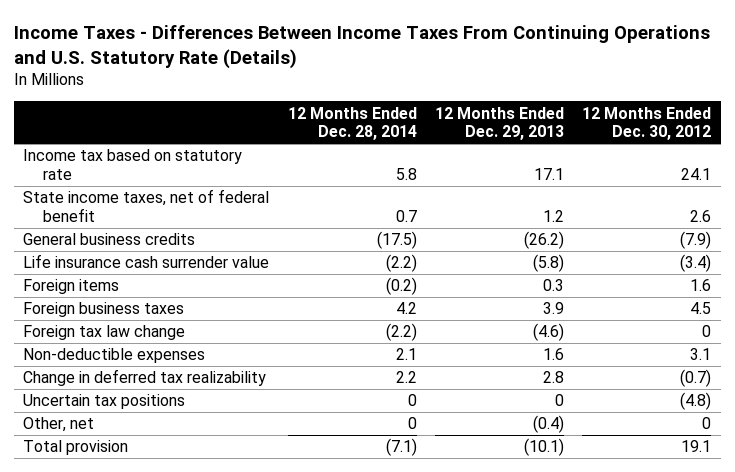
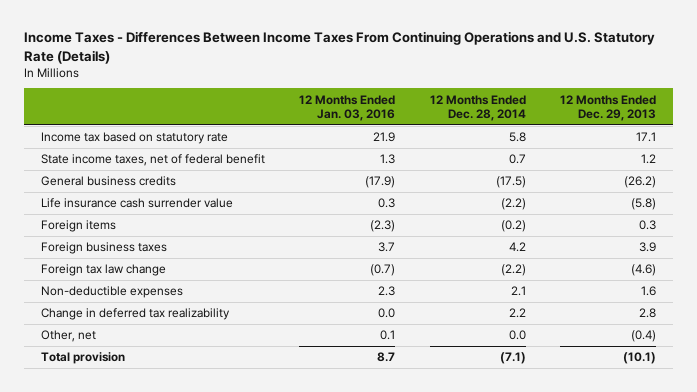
- | 12 Months Ended Dec. 28, 2014 | 12 Months Ended Dec. 29, 2013 | 12 Months Ended Dec. 30, 2012
+ | 12 Months Ended Jan. 03, 2016 | 12 Months Ended Dec. 28, 2014 | 12 Months Ended Dec. 29, 2013
- Uncertain tax positions | 0 | 0 | (4.8)
- Other, net | 0 | (0.4) | 0
+ Other, net | 0.1 | 0.0 | (0.4)

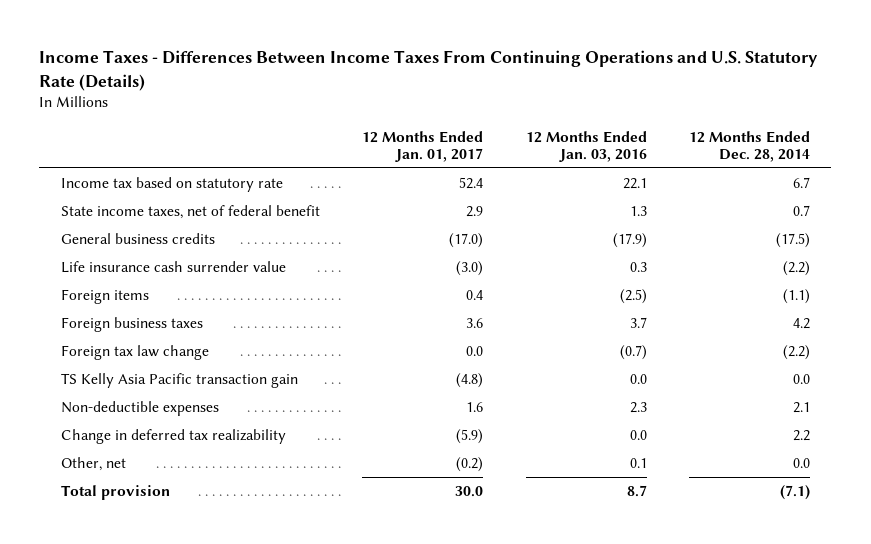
- | 12 Months Ended Jan. 03, 2016 | 12 Months Ended Dec. 28, 2014 | 12 Months Ended Dec. 29, 2013
+ | 12 Months Ended Jan. 01, 2017 | 12 Months Ended Jan. 03, 2016 | 12 Months Ended Dec. 28, 2014
- Income tax based on statutory rate | 21.9 | 5.8 | 17.1
+ Income tax based on statutory rate | 52.4 | 22.1 | 6.7
- Foreign items | (2.3) | (0.2) | 0.3
+ Foreign items | 0.4 | (2.5) | (1.1)
+ TS Kelly Asia Pacific transaction gain | (4.8) | 0.0 | 0.0

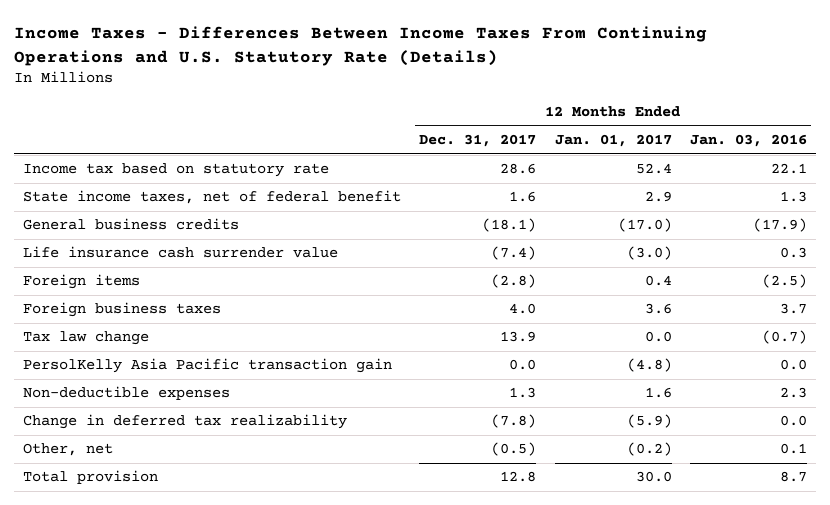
- | 12 Months Ended Jan. 01, 2017 | 12 Months Ended Jan. 03, 2016 | 12 Months Ended Dec. 28, 2014
+ | 12 Months Ended Dec. 31, 2017 | 12 Months Ended Jan. 01, 2017 | 12 Months Ended Jan. 03, 2016
- Foreign tax law change | 0.0 | (0.7) | (2.2)
- TS Kelly Asia Pacific transaction gain | (4.8) | 0.0 | 0.0
+ Tax law change | 13.9 | 0.0 | (0.7)
+ PersolKelly Asia Pacific transaction gain | 0.0 | (4.8) | 0.0

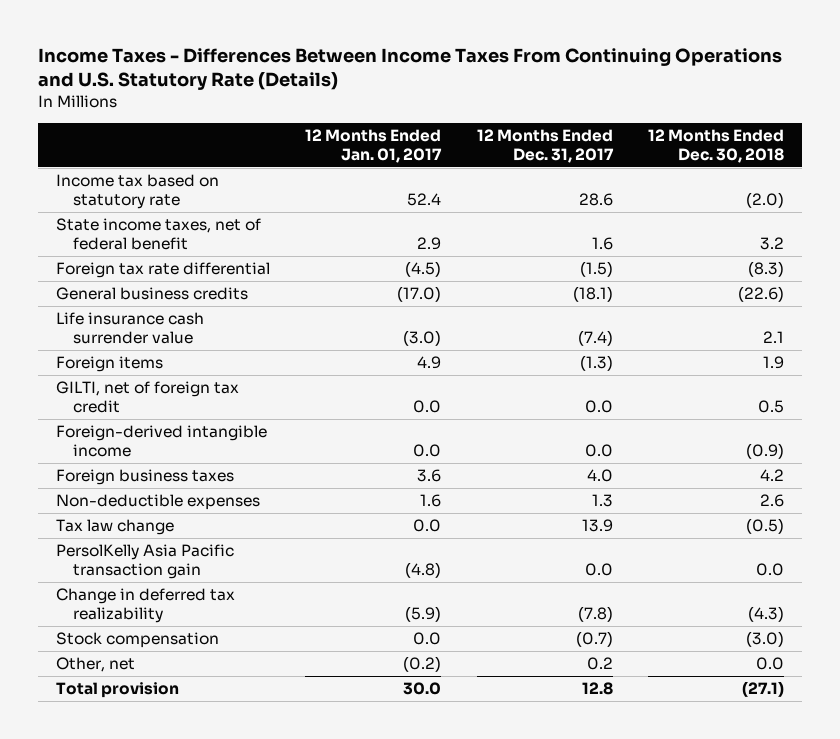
- | 12 Months Ended Dec. 31, 2017 | 12 Months Ended Jan. 01, 2017 | 12 Months Ended Jan. 03, 2016
+ | 12 Months Ended Jan. 01, 2017 | 12 Months Ended Dec. 31, 2017 | 12 Months Ended Dec. 30, 2018
+ Foreign tax rate differential | (4.5) | (1.5) | (8.3)
- Foreign items | (2.8) | 0.4 | (2.5)
+ Foreign items | 4.9 | (1.3) | 1.9
+ GILTI, net of foreign tax credit | 0.0 | 0.0 | 0.5
+ Foreign-derived intangible income | 0.0 | 0.0 | (0.9)
moved up: Non-deductible expenses | 1.6 | 1.3 | 2.6
- Other, net | (0.5) | (0.2) | 0.1
+ Stock compensation | 0.0 | (0.7) | (3.0)
+ Other, net | (0.2) | 0.2 | 0.0

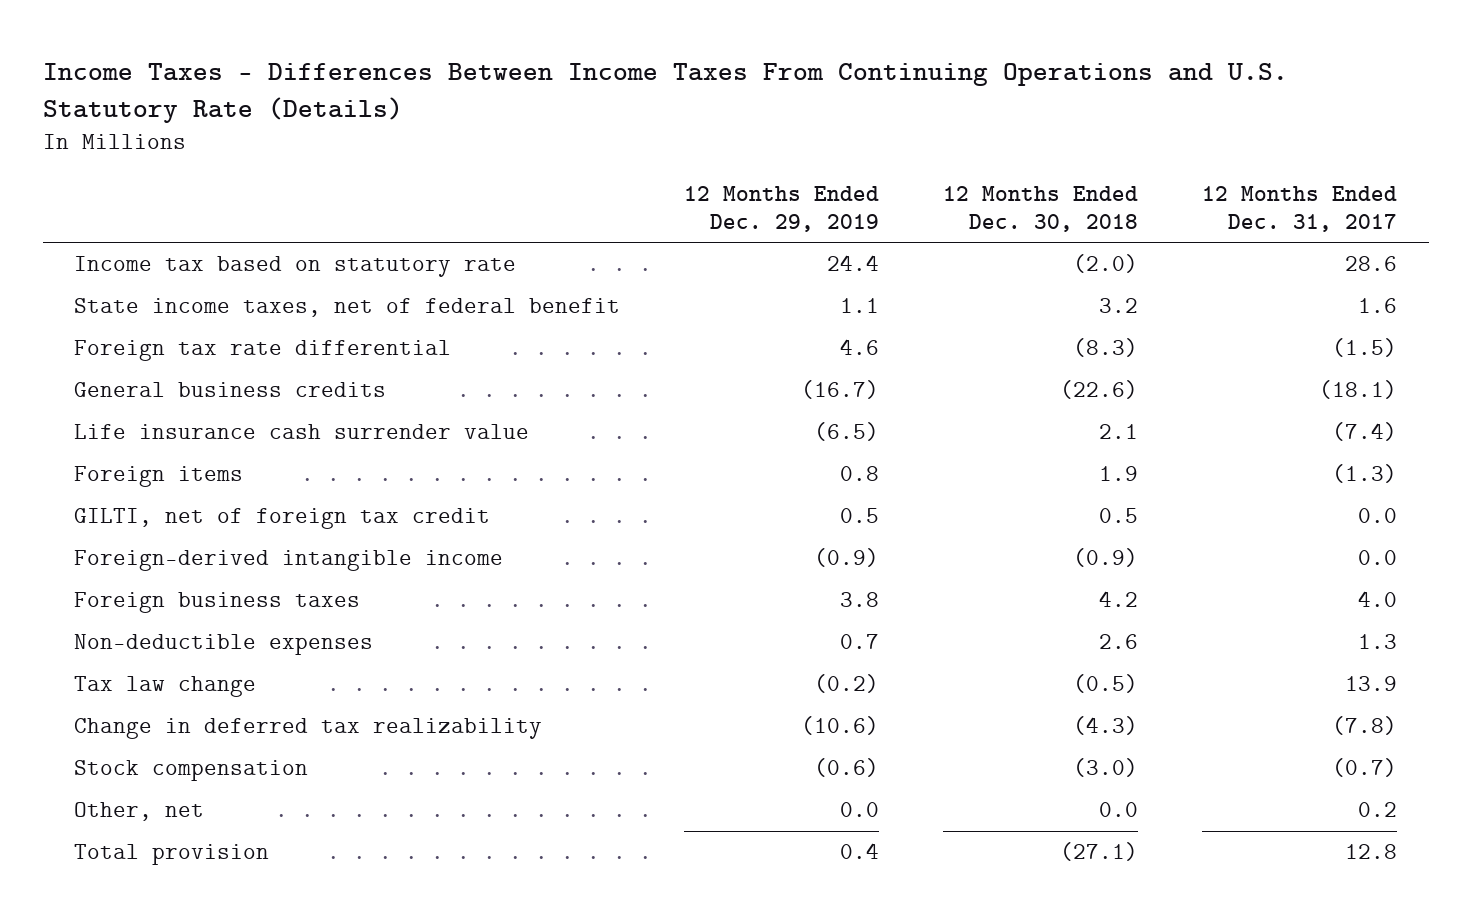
- | 12 Months Ended Jan. 01, 2017 | 12 Months Ended Dec. 31, 2017 | 12 Months Ended Dec. 30, 2018
+ | 12 Months Ended Dec. 29, 2019 | 12 Months Ended Dec. 30, 2018 | 12 Months Ended Dec. 31, 2017
- PersolKelly Asia Pacific transaction gain | (4.8) | 0.0 | 0.0

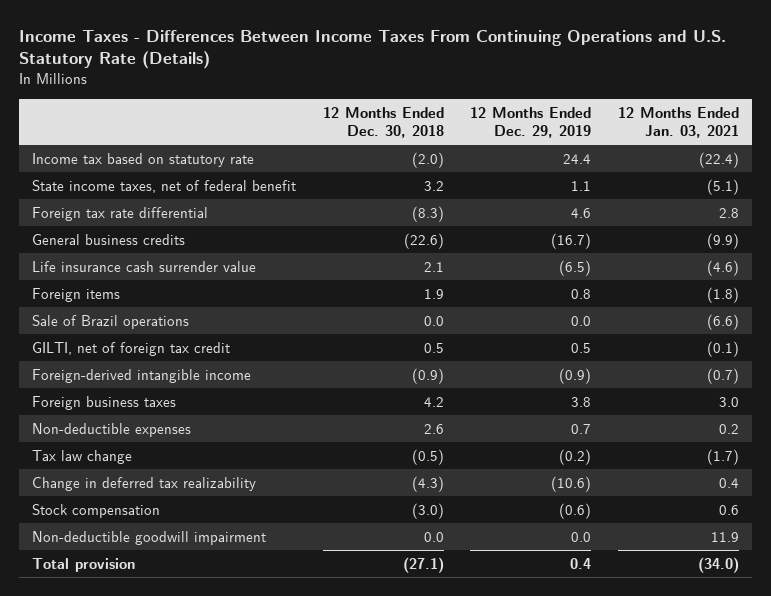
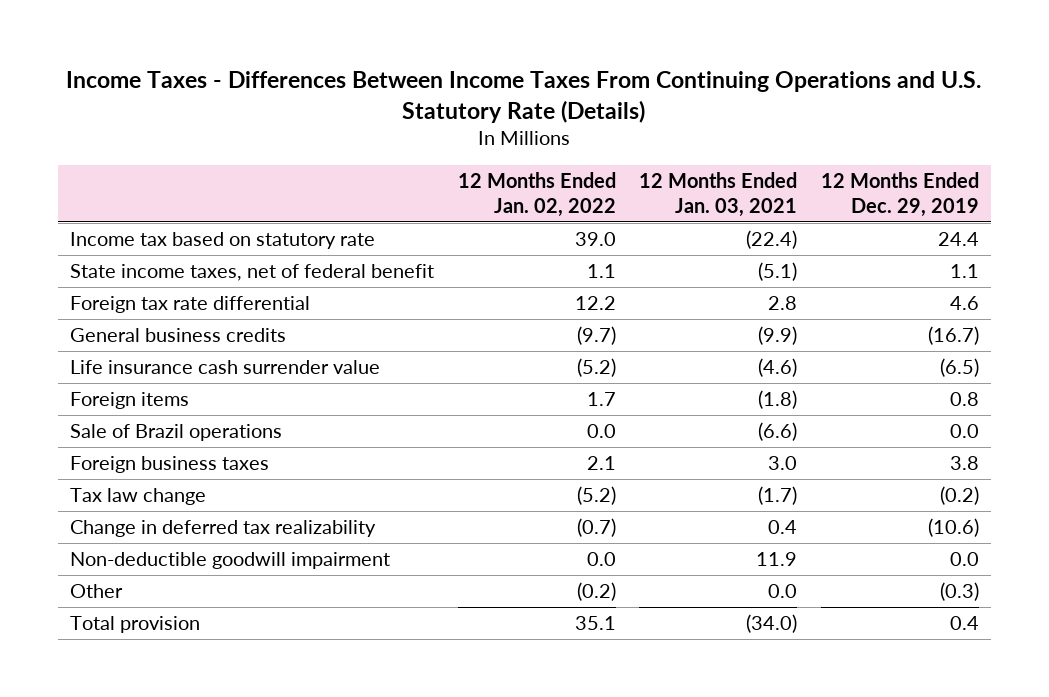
- | 12 Months Ended Dec. 30, 2018 | 12 Months Ended Dec. 29, 2019 | 12 Months Ended Jan. 03, 2021
+ | 12 Months Ended Jan. 02, 2022 | 12 Months Ended Jan. 03, 2021 | 12 Months Ended Dec. 29, 2019
- GILTI, net of foreign tax credit | 0.5 | 0.5 | (0.1)
- Foreign-derived intangible income | (0.9) | (0.9) | (0.7)
- Non-deductible expenses | 2.6 | 0.7 | 0.2
- Stock compensation | (3.0) | (0.6) | 0.6
+ Other | (0.2) | 0.0 | (0.3)

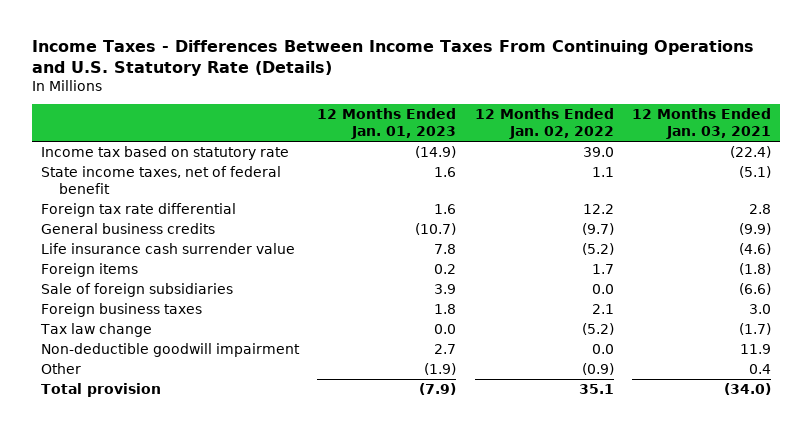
- | 12 Months Ended Jan. 02, 2022 | 12 Months Ended Jan. 03, 2021 | 12 Months Ended Dec. 29, 2019
+ | 12 Months Ended Jan. 01, 2023 | 12 Months Ended Jan. 02, 2022 | 12 Months Ended Jan. 03, 2021
- Sale of Brazil operations | 0.0 | (6.6) | 0.0
+ Sale of foreign subsidiaries | 3.9 | 0.0 | (6.6)
- Change in deferred tax realizability | (0.7) | 0.4 | (10.6)
- Other | (0.2) | 0.0 | (0.3)
+ Other | (1.9) | (0.9) | 0.4

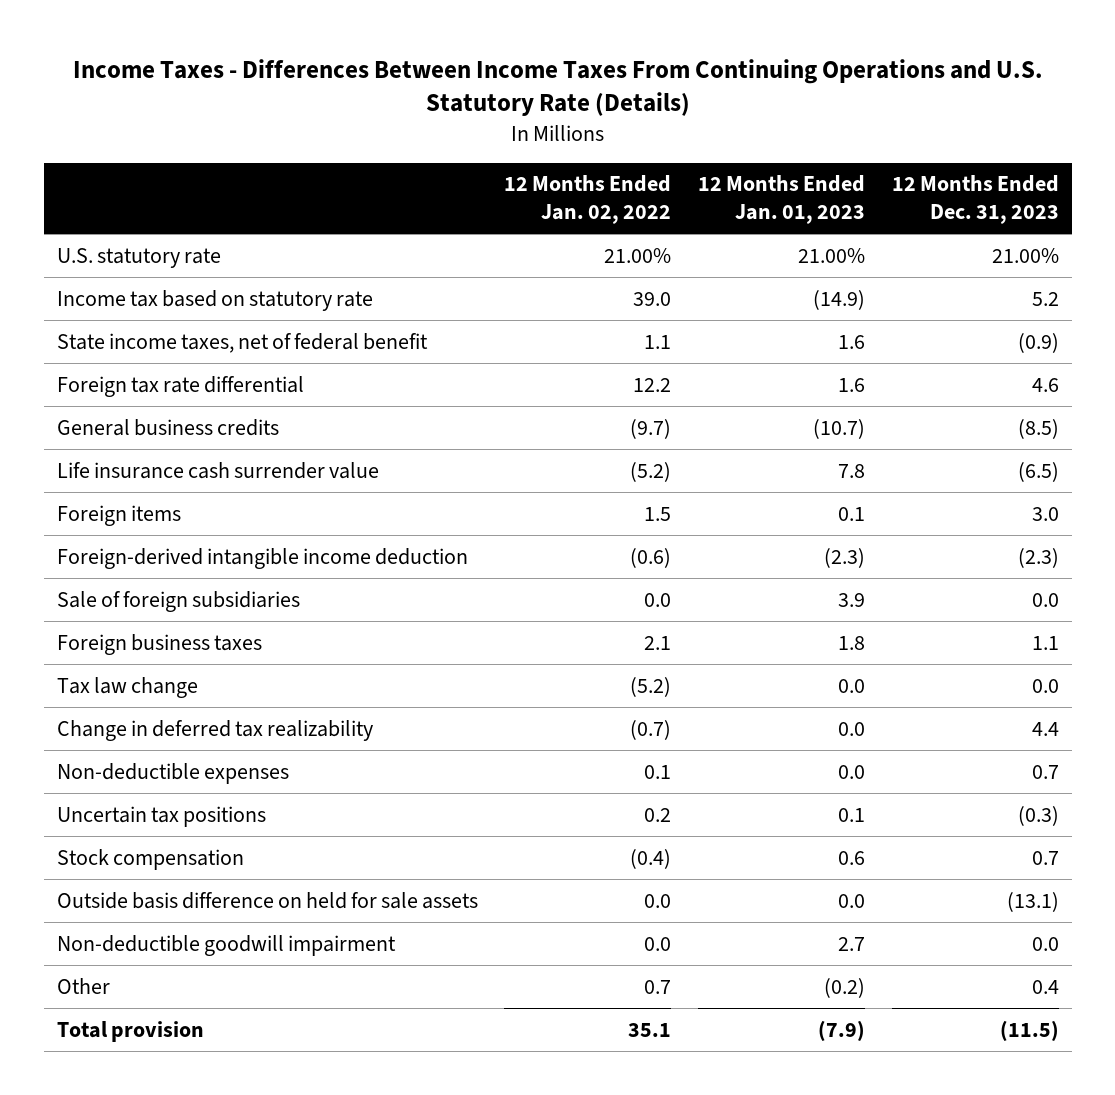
- | 12 Months Ended Jan. 01, 2023 | 12 Months Ended Jan. 02, 2022 | 12 Months Ended Jan. 03, 2021
+ | 12 Months Ended Jan. 02, 2022 | 12 Months Ended Jan. 01, 2023 | 12 Months Ended Dec. 31, 2023
+ U.S. statutory rate | 21.00% | 21.00% | 21.00%
- Foreign items | 0.2 | 1.7 | (1.8)
+ Foreign items | 1.5 | 0.1 | 3.0
+ Foreign-derived intangible income deduction | (0.6) | (2.3) | (2.3)
+ Change in deferred tax realizability | (0.7) | 0.0 | 4.4
+ Non-deductible expenses | 0.1 | 0.0 | 0.7
+ Uncertain tax positions | 0.2 | 0.1 | (0.3)
+ Stock compensation | (0.4) | 0.6 | 0.7
+ Outside basis difference on held for sale assets | 0.0 | 0.0 | (13.1)
- Other | (1.9) | (0.9) | 0.4
+ Other | 0.7 | (0.2) | 0.4

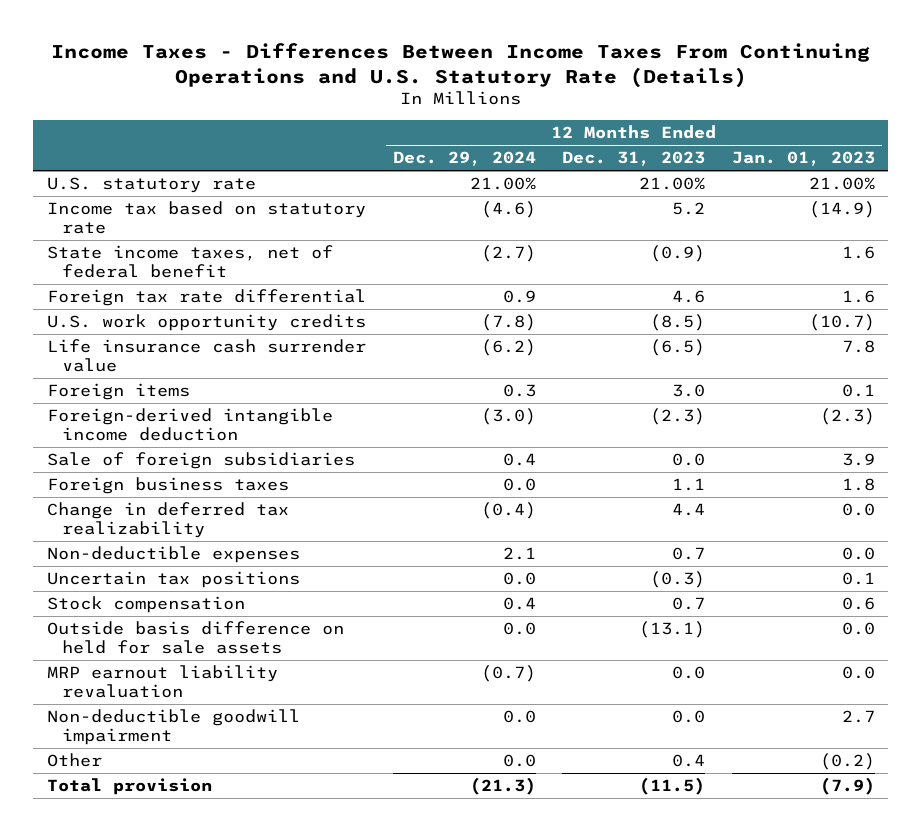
- | 12 Months Ended Jan. 02, 2022 | 12 Months Ended Jan. 01, 2023 | 12 Months Ended Dec. 31, 2023
+ | 12 Months Ended Dec. 29, 2024 | 12 Months Ended Dec. 31, 2023 | 12 Months Ended Jan. 01, 2023
- General business credits | (9.7) | (10.7) | (8.5)
+ U.S. work opportunity credits | (7.8) | (8.5) | (10.7)
- Tax law change | (5.2) | 0.0 | 0.0
+ MRP earnout liability revaluation | (0.7) | 0.0 | 0.0

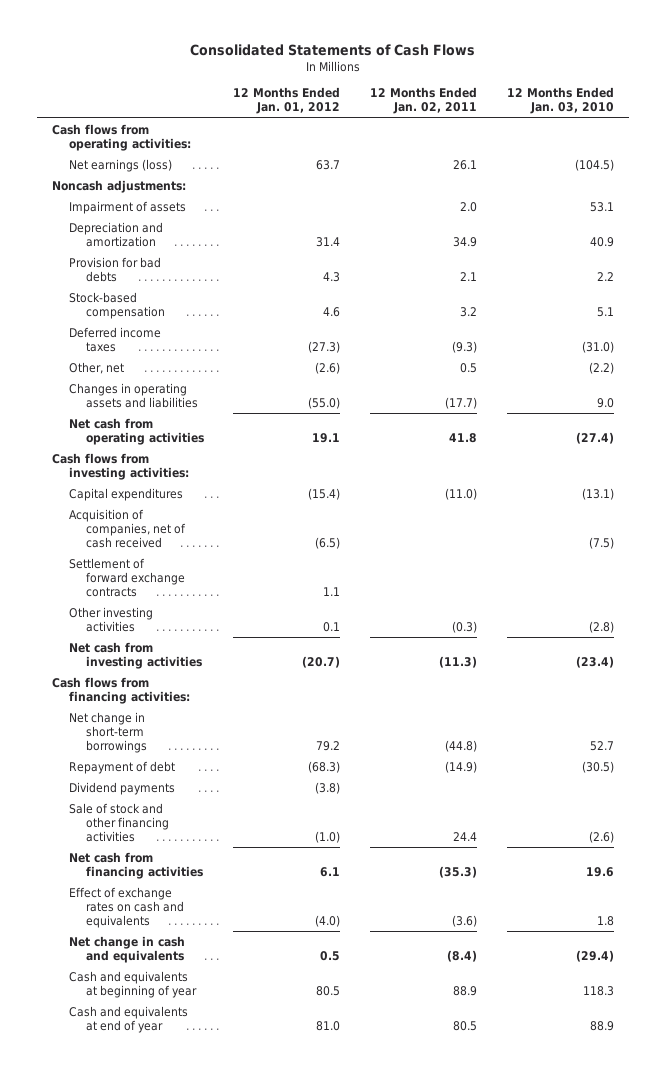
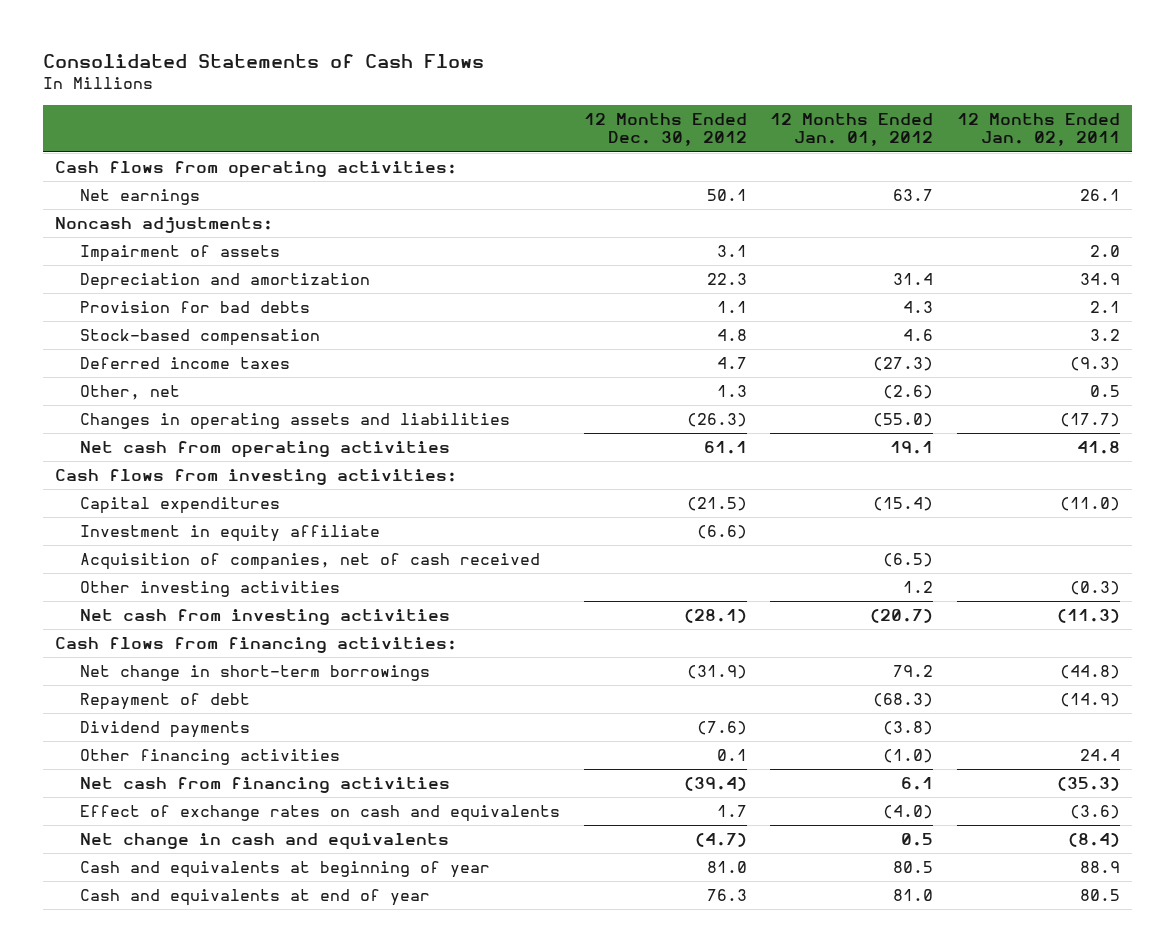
- | 12 Months Ended Jan. 01, 2012 | 12 Months Ended Jan. 02, 2011 | 12 Months Ended Jan. 03, 2010
+ | 12 Months Ended Dec. 30, 2012 | 12 Months Ended Jan. 01, 2012 | 12 Months Ended Jan. 02, 2011
- Net earnings (loss) | 63.7 | 26.1 | (104.5)
+ Net earnings | 50.1 | 63.7 | 26.1
+ Investment in equity affiliate | (6.6) | |
- Settlement of forward exchange contracts | 1.1 | |
- Other investing activities | 0.1 | (0.3) | (2.8)
+ Other investing activities | | 1.2 | (0.3)
- Sale of stock and other financing activities | (1.0) | 24.4 | (2.6)
+ Other financing activities | 0.1 | (1.0) | 24.4

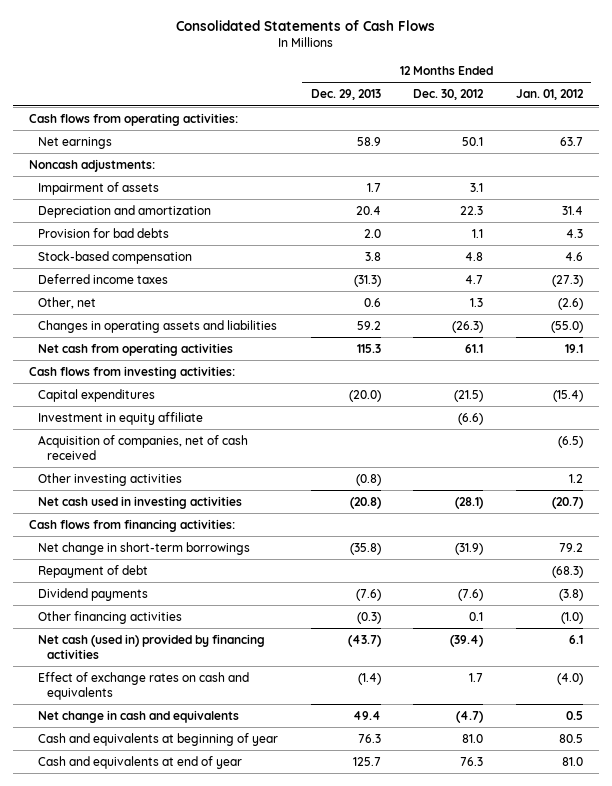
- | 12 Months Ended Dec. 30, 2012 | 12 Months Ended Jan. 01, 2012 | 12 Months Ended Jan. 02, 2011
+ | 12 Months Ended Dec. 29, 2013 | 12 Months Ended Dec. 30, 2012 | 12 Months Ended Jan. 01, 2012
- Net cash from investing activities | (28.1) | (20.7) | (11.3)
+ Net cash used in investing activities | (20.8) | (28.1) | (20.7)
- Net cash from financing activities | (39.4) | 6.1 | (35.3)
+ Net cash (used in) provided by financing activities | (43.7) | (39.4) | 6.1

